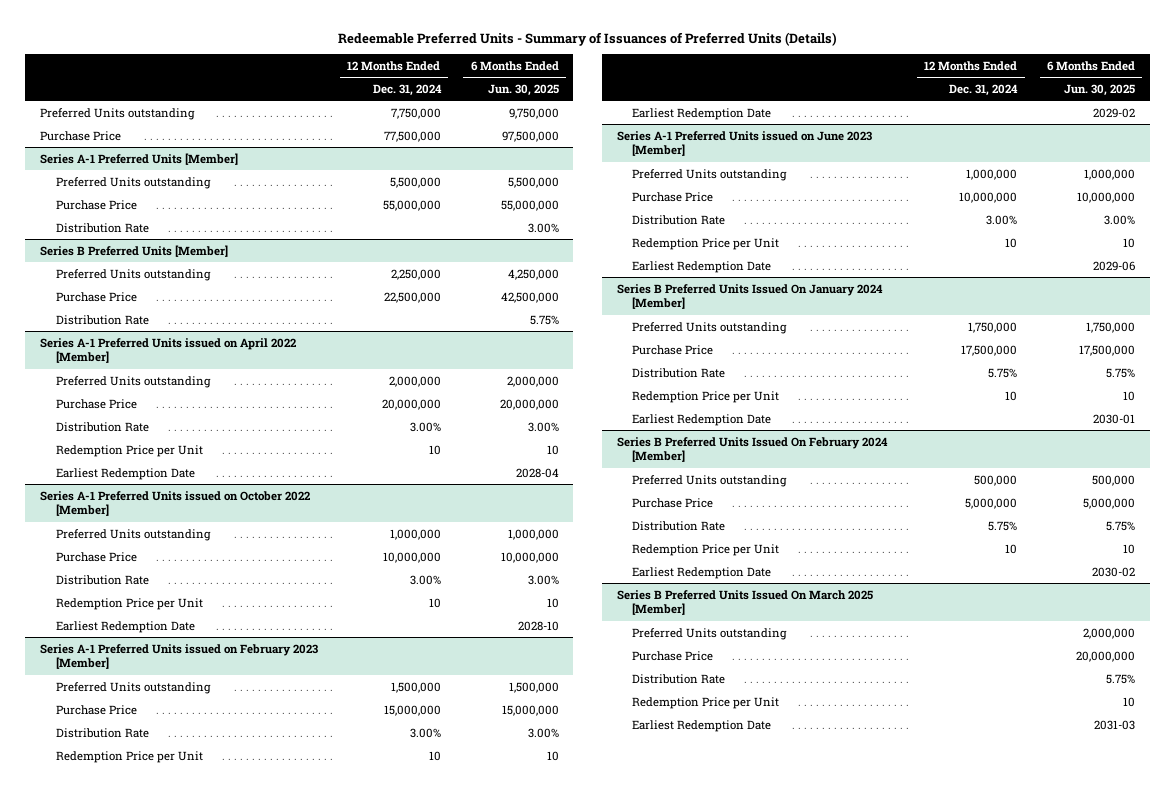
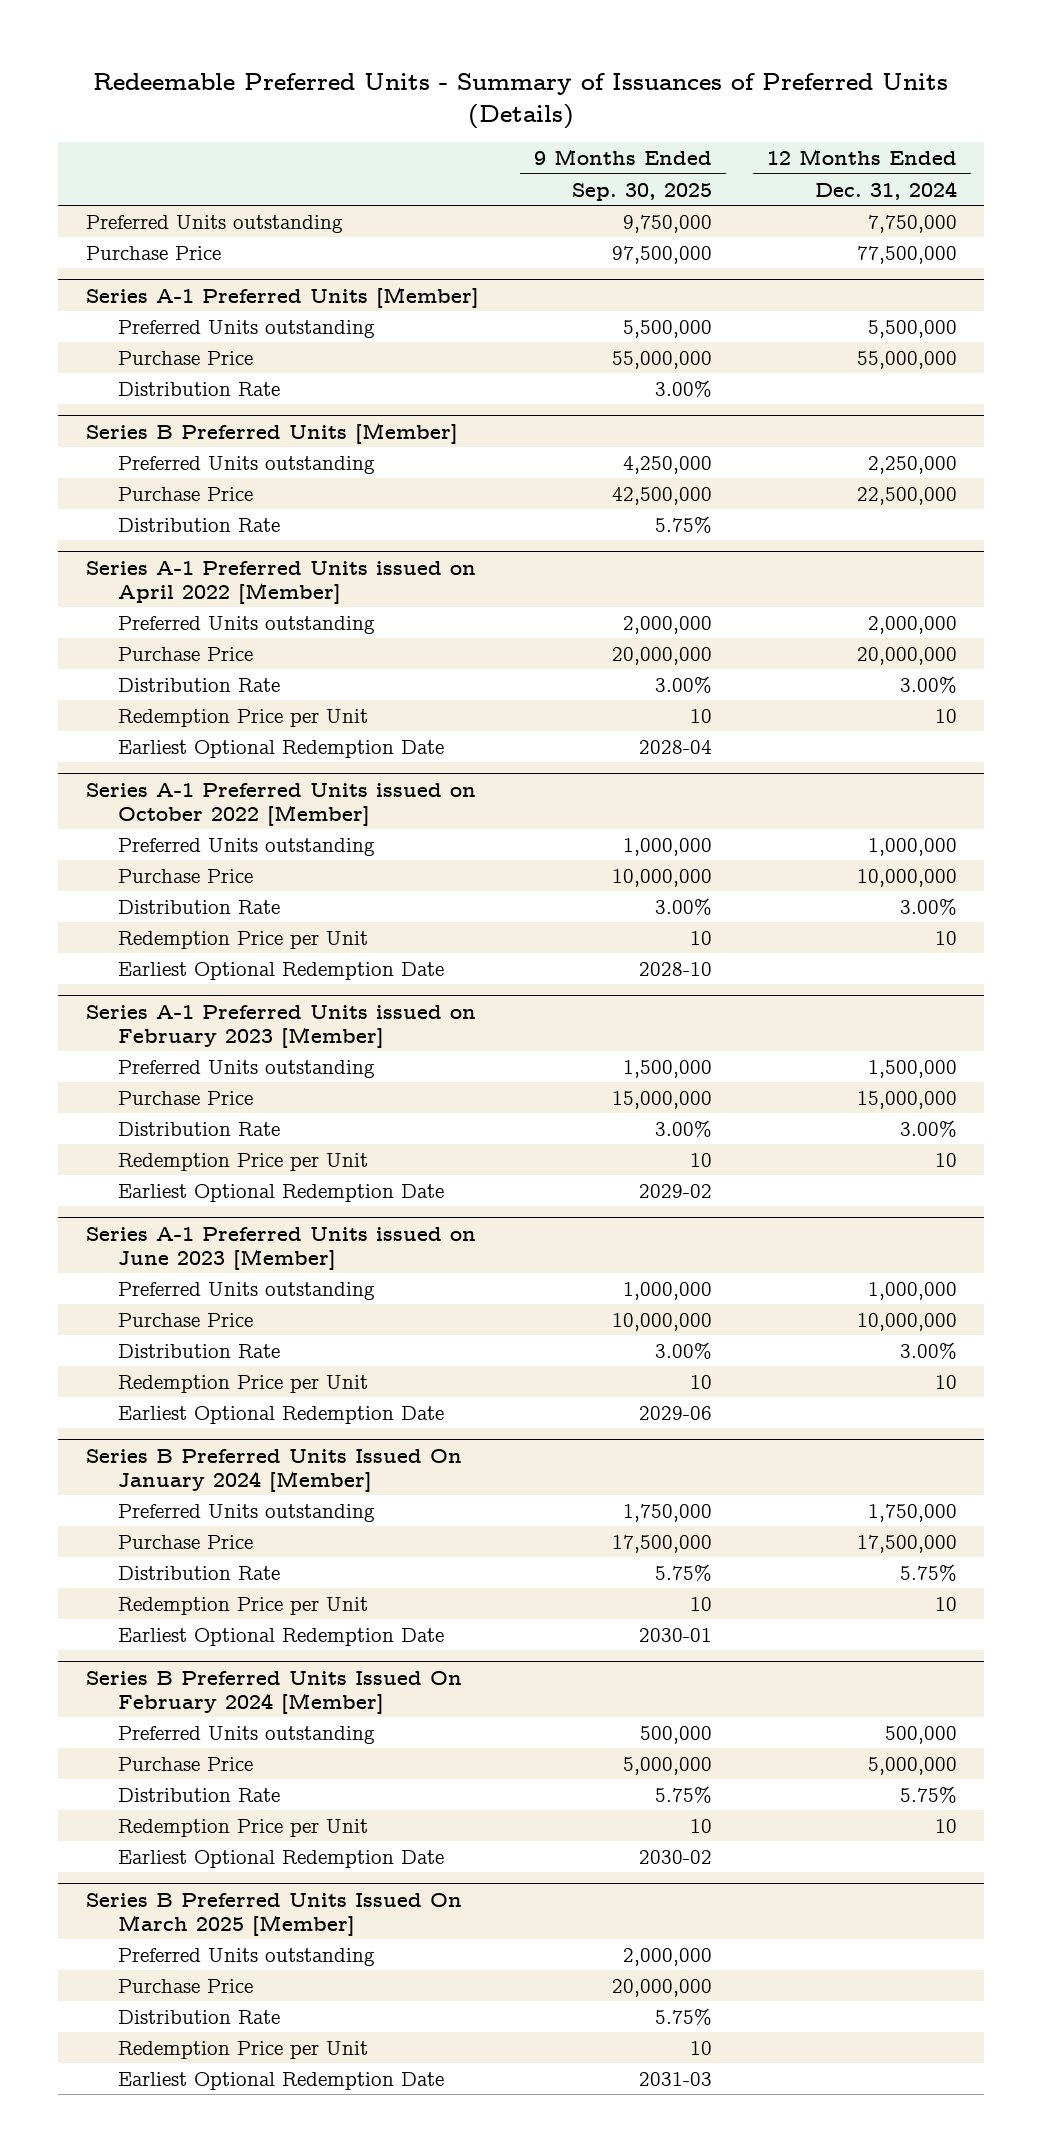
- | 12 Months Ended Dec. 31, 2024 | 6 Months Ended Jun. 30, 2025
+ | 9 Months Ended Sep. 30, 2025 | 12 Months Ended Dec. 31, 2024
@ Series A-1 Preferred Units issued on April 2022 [Member]
- Earliest Redemption Date | | 2028-04
+ Earliest Optional Redemption Date | 2028-04 |
@ Series A-1 Preferred Units issued on October 2022 [Member]
- Earliest Redemption Date | | 2028-10
+ Earliest Optional Redemption Date | 2028-10 |
@ Series A-1 Preferred Units issued on February 2023 [Member]
- Earliest Redemption Date | | 2029-02
+ Earliest Optional Redemption Date | 2029-02 |
@ Series A-1 Preferred Units issued on June 2023 [Member]
- Earliest Redemption Date | | 2029-06
+ Earliest Optional Redemption Date | 2029-06 |
@ Series B Preferred Units Issued On January 2024 [Member]
- Earliest Redemption Date | | 2030-01
+ Earliest Optional Redemption Date | 2030-01 |
@ Series B Preferred Units Issued On February 2024 [Member]
- Earliest Redemption Date | | 2030-02
+ Earliest Optional Redemption Date | 2030-02 |
@ Series B Preferred Units Issued On March 2025 [Member]
- Earliest Redemption Date | | 2031-03
+ Earliest Optional Redemption Date | 2031-03 |

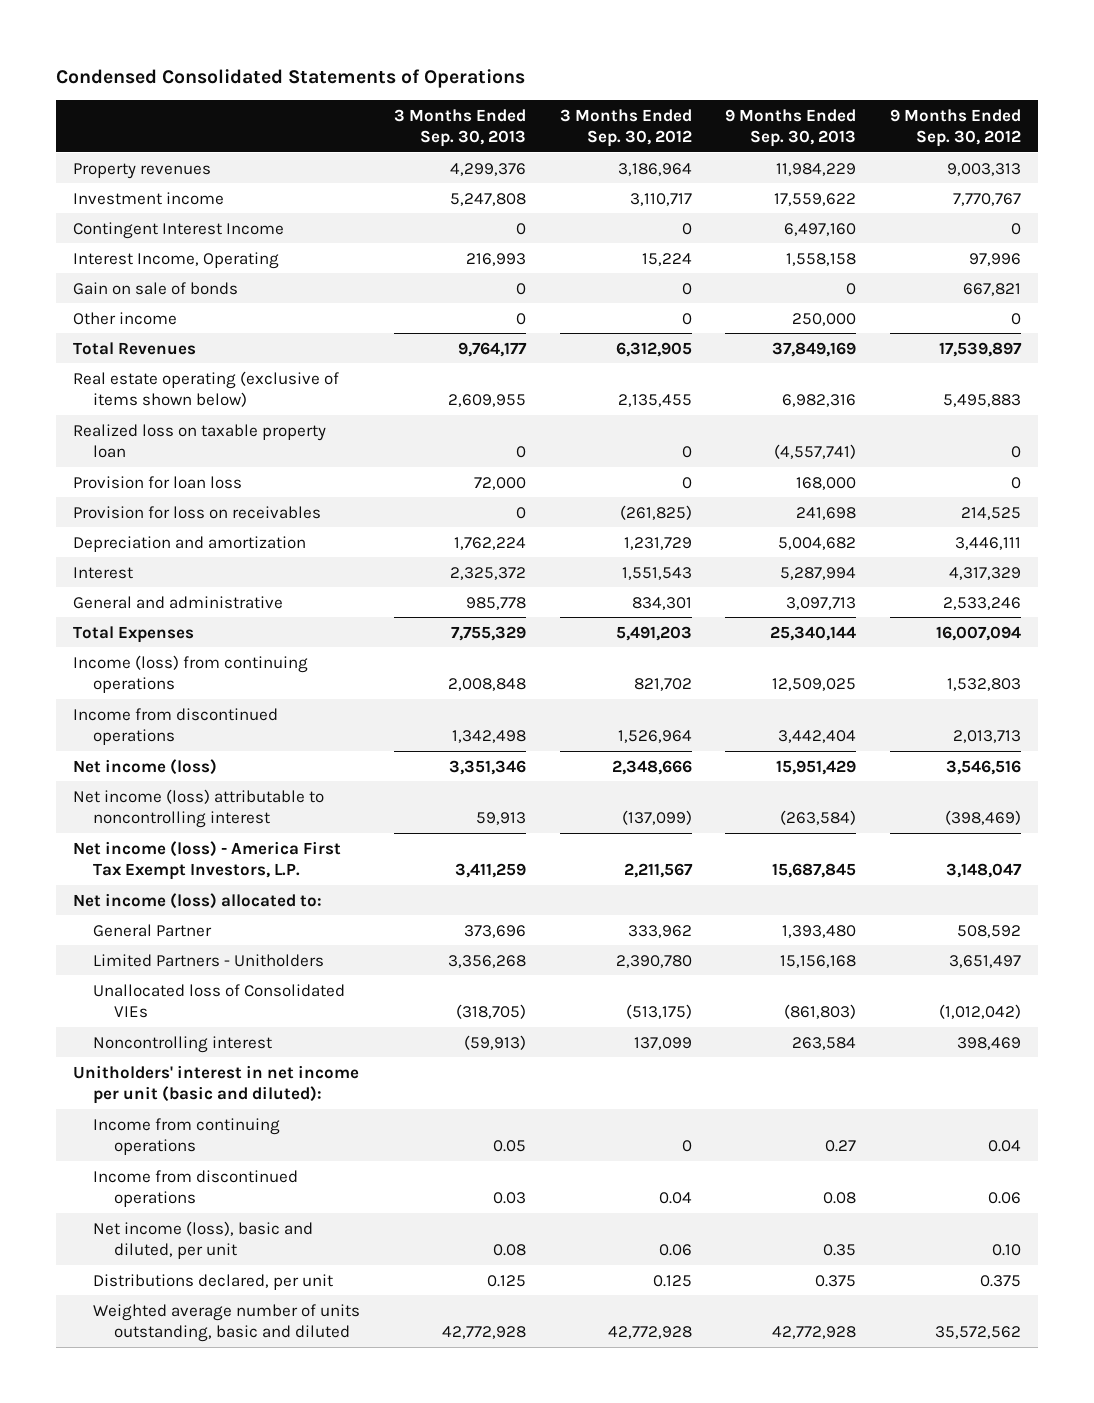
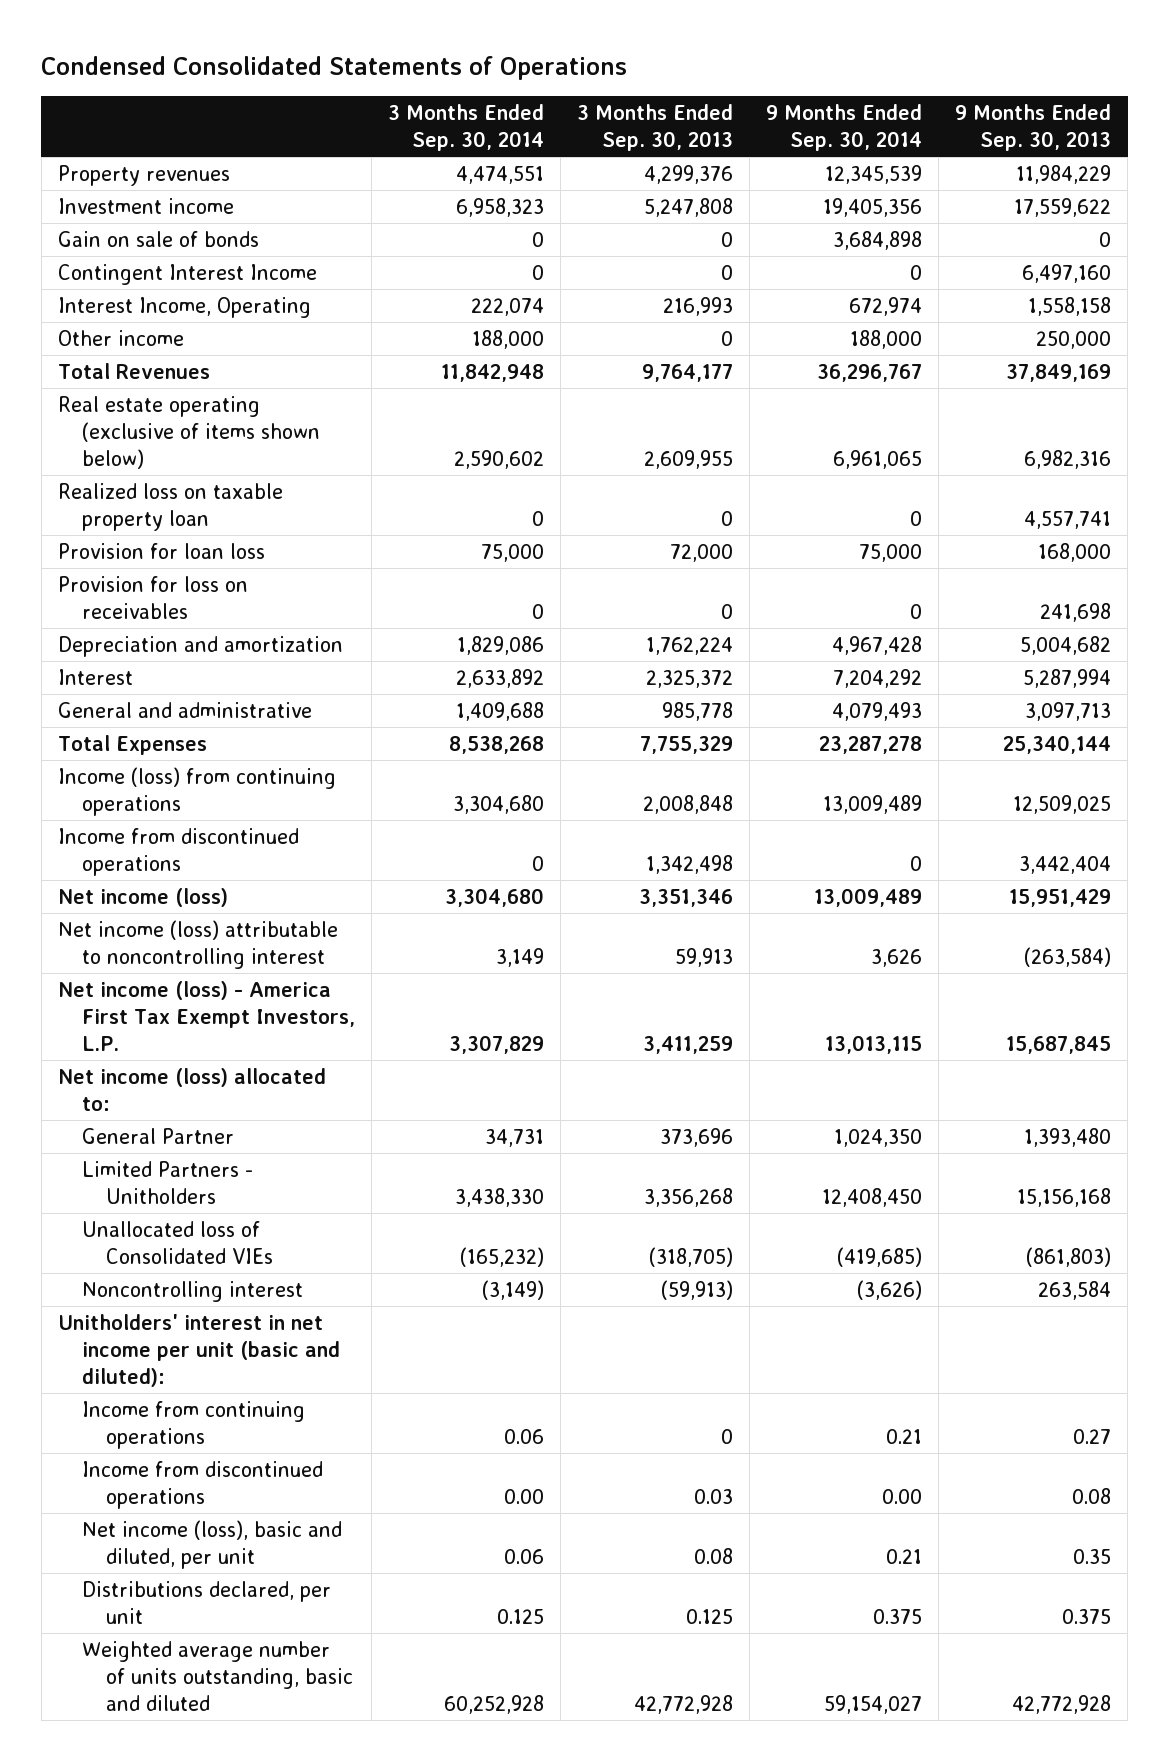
- | 3 Months Ended Sep. 30, 2013 | 3 Months Ended Sep. 30, 2012 | 9 Months Ended Sep. 30, 2013 | 9 Months Ended Sep. 30, 2012
+ | 3 Months Ended Sep. 30, 2014 | 3 Months Ended Sep. 30, 2013 | 9 Months Ended Sep. 30, 2014 | 9 Months Ended Sep. 30, 2013
moved up: Gain on sale of bonds | 0 | 0 | 3,684,898 | 0
- Realized loss on taxable property loan | 0 | 0 | (4,557,741) | 0
+ Realized loss on taxable property loan | 0 | 0 | 0 | 4,557,741
- Income from continuing operations | 0.05 | 0 | 0.27 | 0.04
+ Income from continuing operations | 0.06 | 0 | 0.21 | 0.27

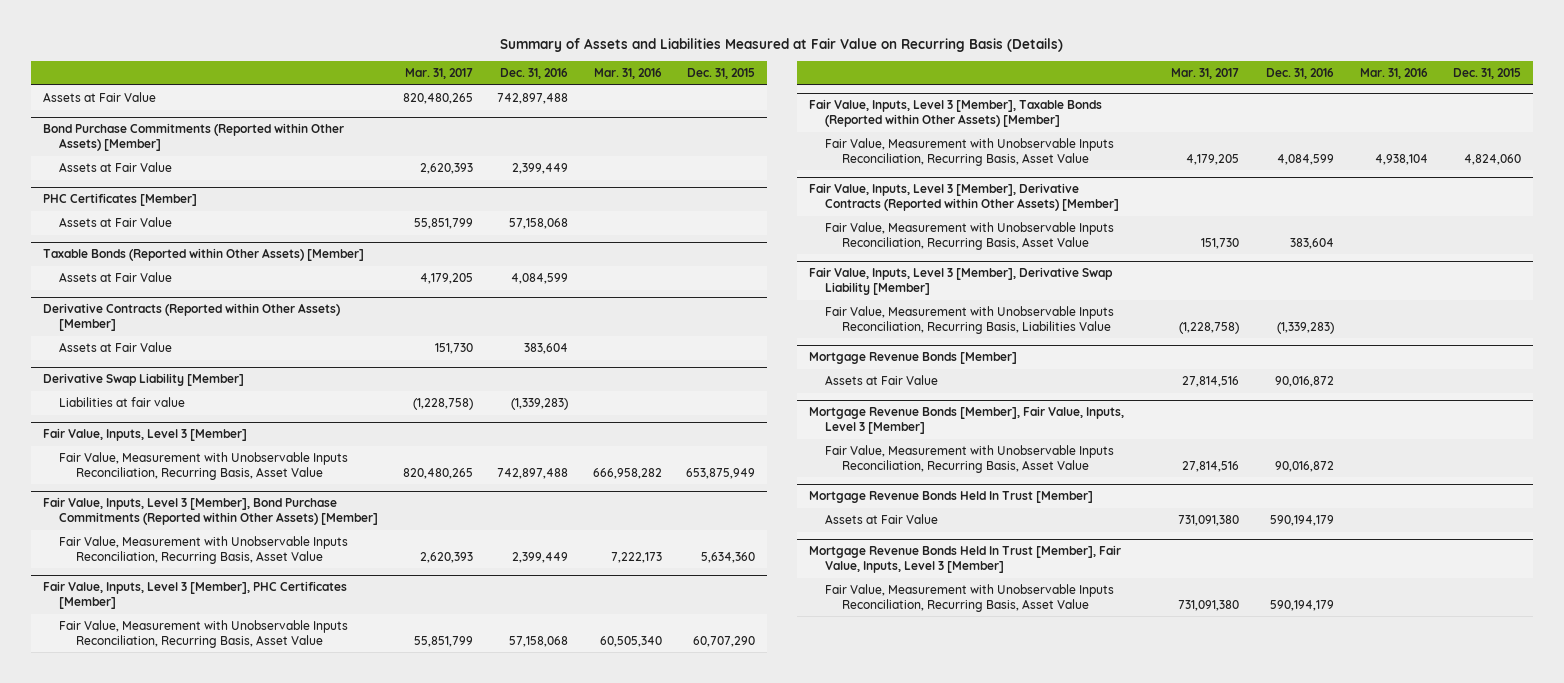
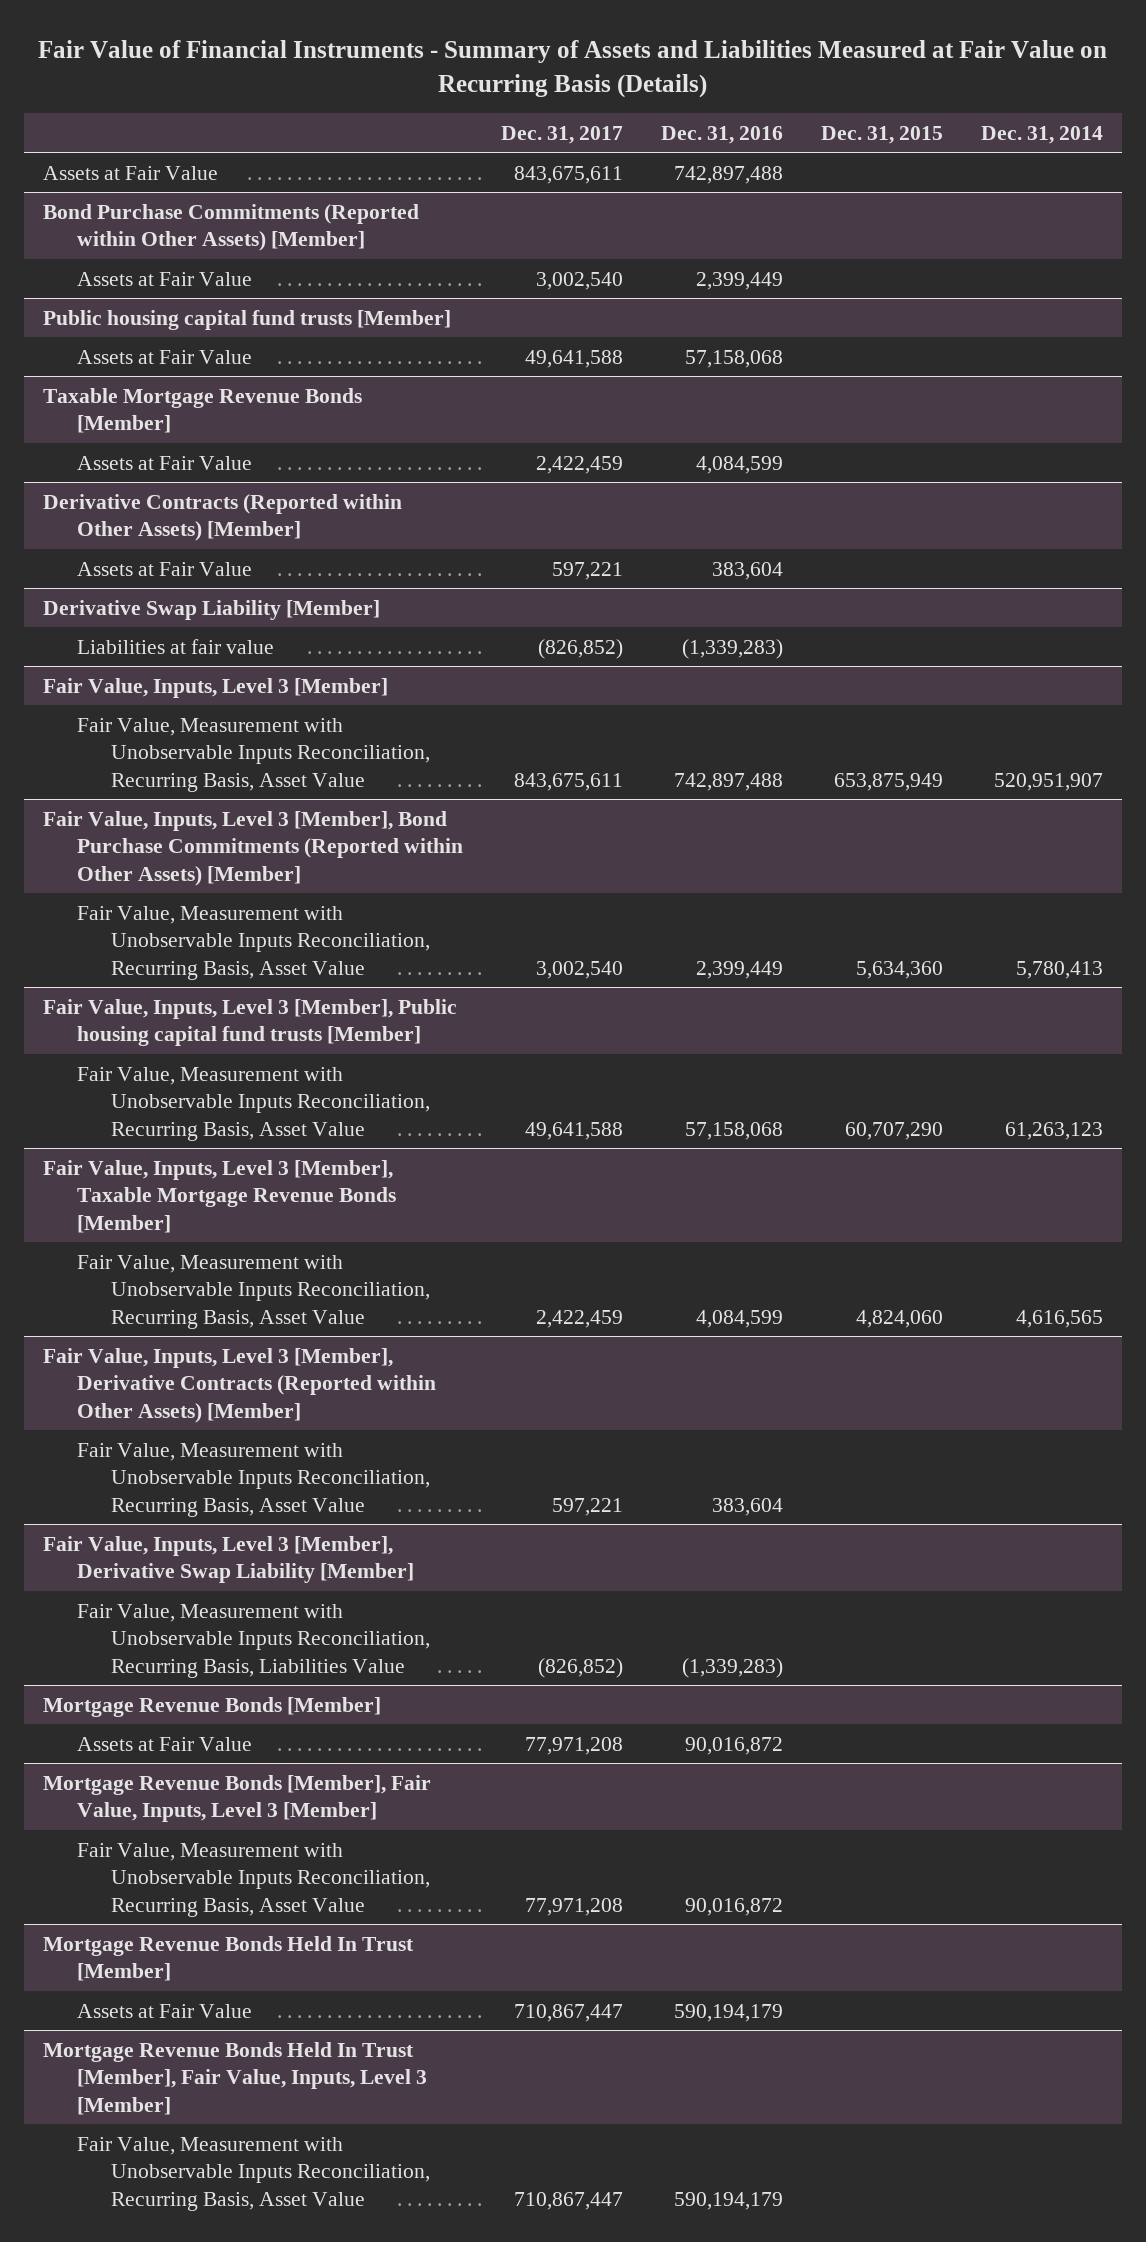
- Summary of Assets and Liabilities Measured at Fair Value on Recurring Basis (Details)
+ Fair Value of Financial Instruments - Summary of Assets and Liabilities Measured at Fair Value on Recurring Basis (Details)
- | Mar. 31, 2017 | Dec. 31, 2016 | Mar. 31, 2016 | Dec. 31, 2015
+ | Dec. 31, 2017 | Dec. 31, 2016 | Dec. 31, 2015 | Dec. 31, 2014
- PHC Certificates [Member]
+ Public housing capital fund trusts [Member]
- Taxable Bonds (Reported within Other Assets) [Member]
+ Taxable Mortgage Revenue Bonds [Member]
- Fair Value, Inputs, Level 3 [Member], PHC Certificates [Member]
+ Fair Value, Inputs, Level 3 [Member], Public housing capital fund trusts [Member]
- Fair Value, Inputs, Level 3 [Member], Taxable Bonds (Reported within Other Assets) [Member]
+ Fair Value, Inputs, Level 3 [Member], Taxable Mortgage Revenue Bonds [Member]

